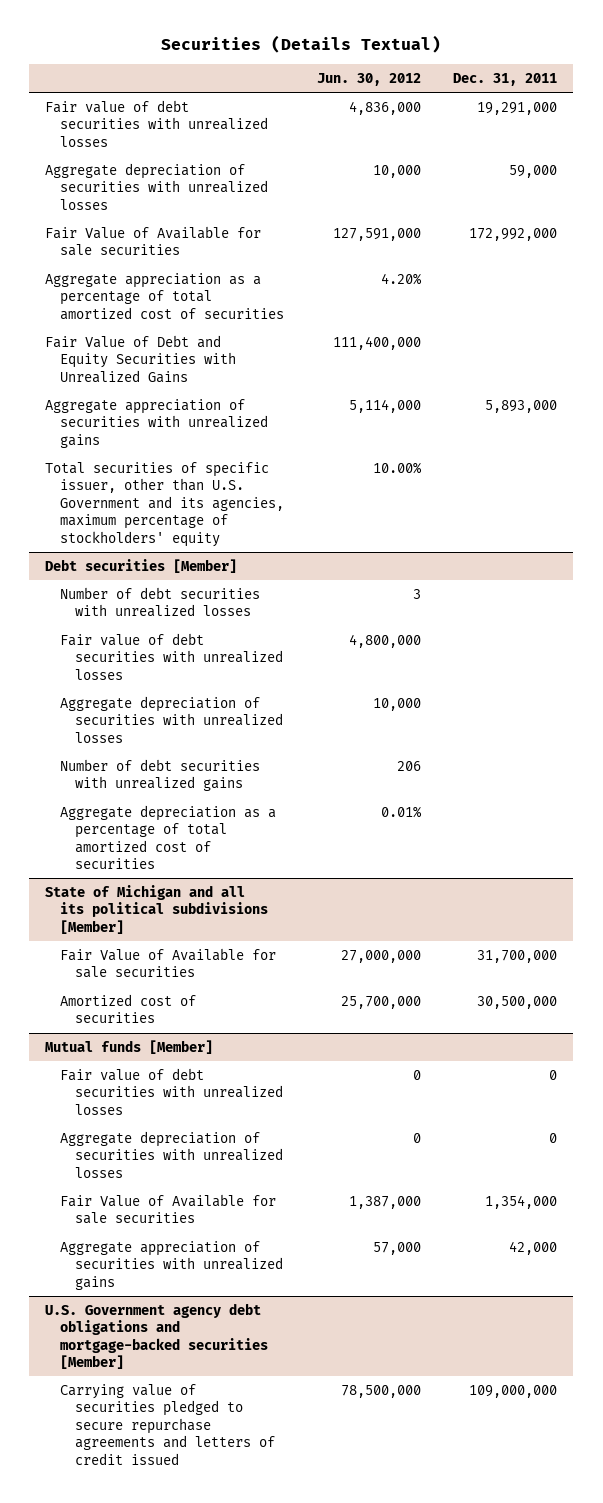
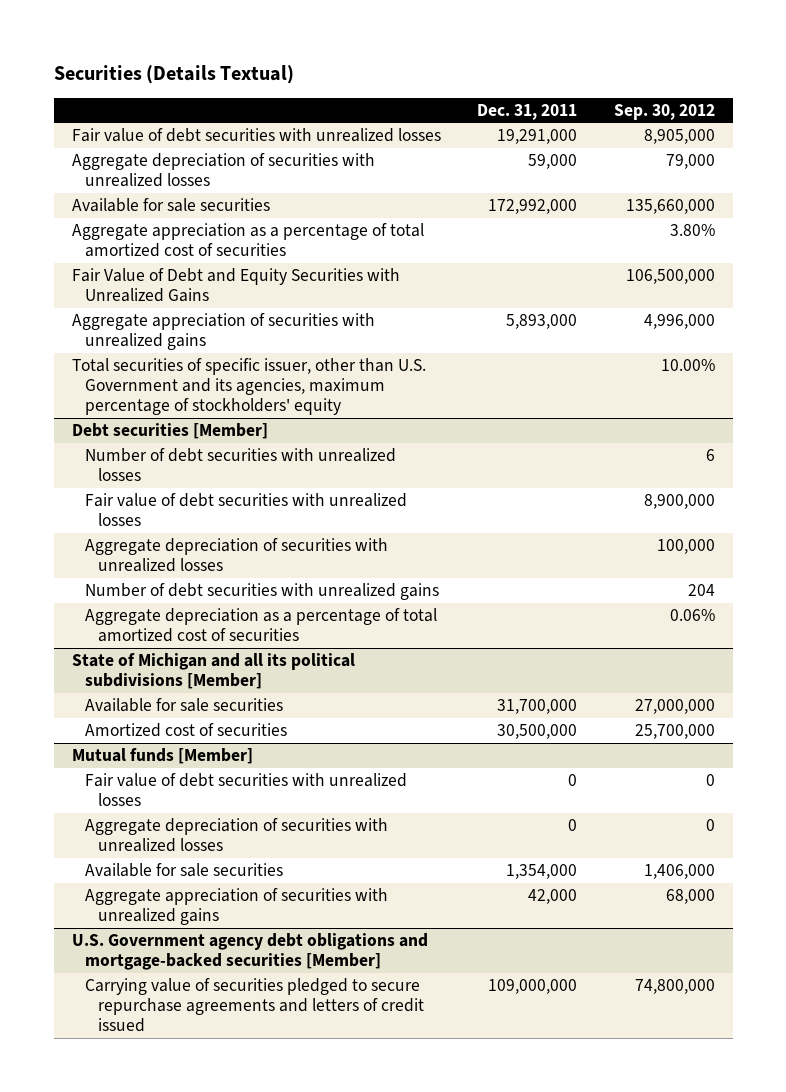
- | Jun. 30, 2012 | Dec. 31, 2011
+ | Dec. 31, 2011 | Sep. 30, 2012
- Fair Value of Available for sale securities | 127,591,000 | 172,992,000
+ Available for sale securities | 172,992,000 | 135,660,000
@ State of Michigan and all its political subdivisions [Member]
- Fair Value of Available for sale securities | 27,000,000 | 31,700,000
+ Available for sale securities | 31,700,000 | 27,000,000
@ Mutual funds [Member]
- Fair Value of Available for sale securities | 1,387,000 | 1,354,000
+ Available for sale securities | 1,354,000 | 1,406,000

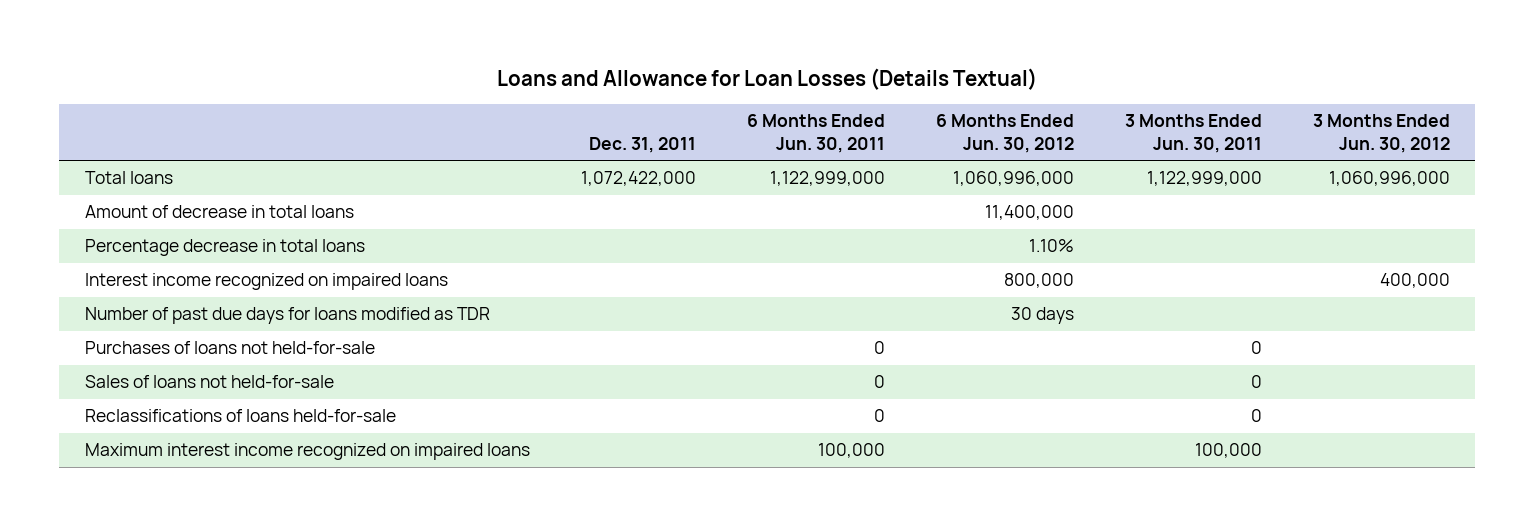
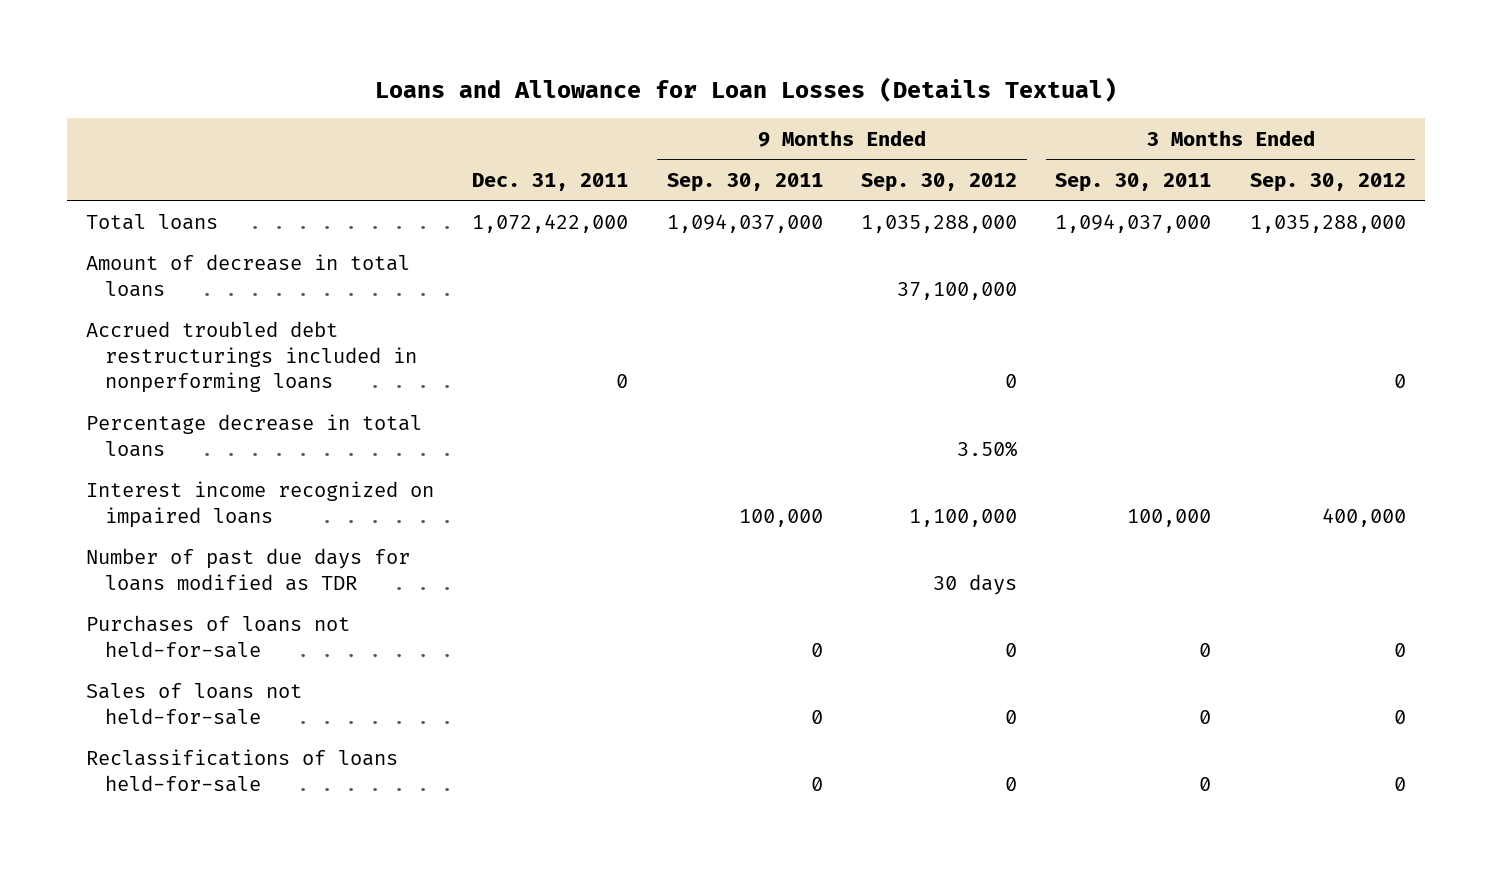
- | Dec. 31, 2011 | 6 Months Ended Jun. 30, 2011 | 6 Months Ended Jun. 30, 2012 | 3 Months Ended Jun. 30, 2011 | 3 Months Ended Jun. 30, 2012
+ | Dec. 31, 2011 | 9 Months Ended Sep. 30, 2011 | 9 Months Ended Sep. 30, 2012 | 3 Months Ended Sep. 30, 2011 | 3 Months Ended Sep. 30, 2012
+ Accrued troubled debt restructurings included in nonperforming loans | 0 | | 0 | | 0
- Maximum interest income recognized on impaired loans | | 100,000 | | 100,000 |

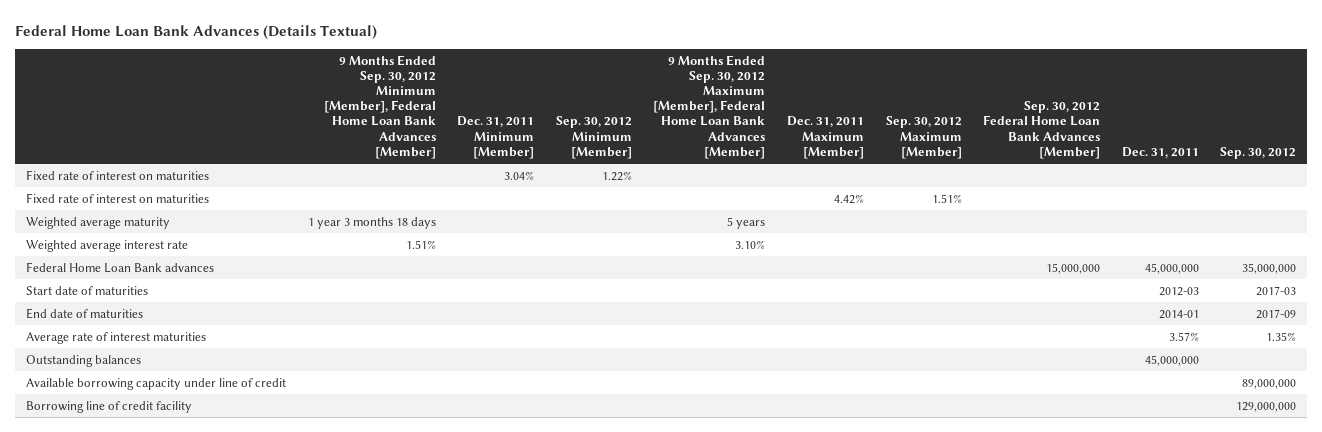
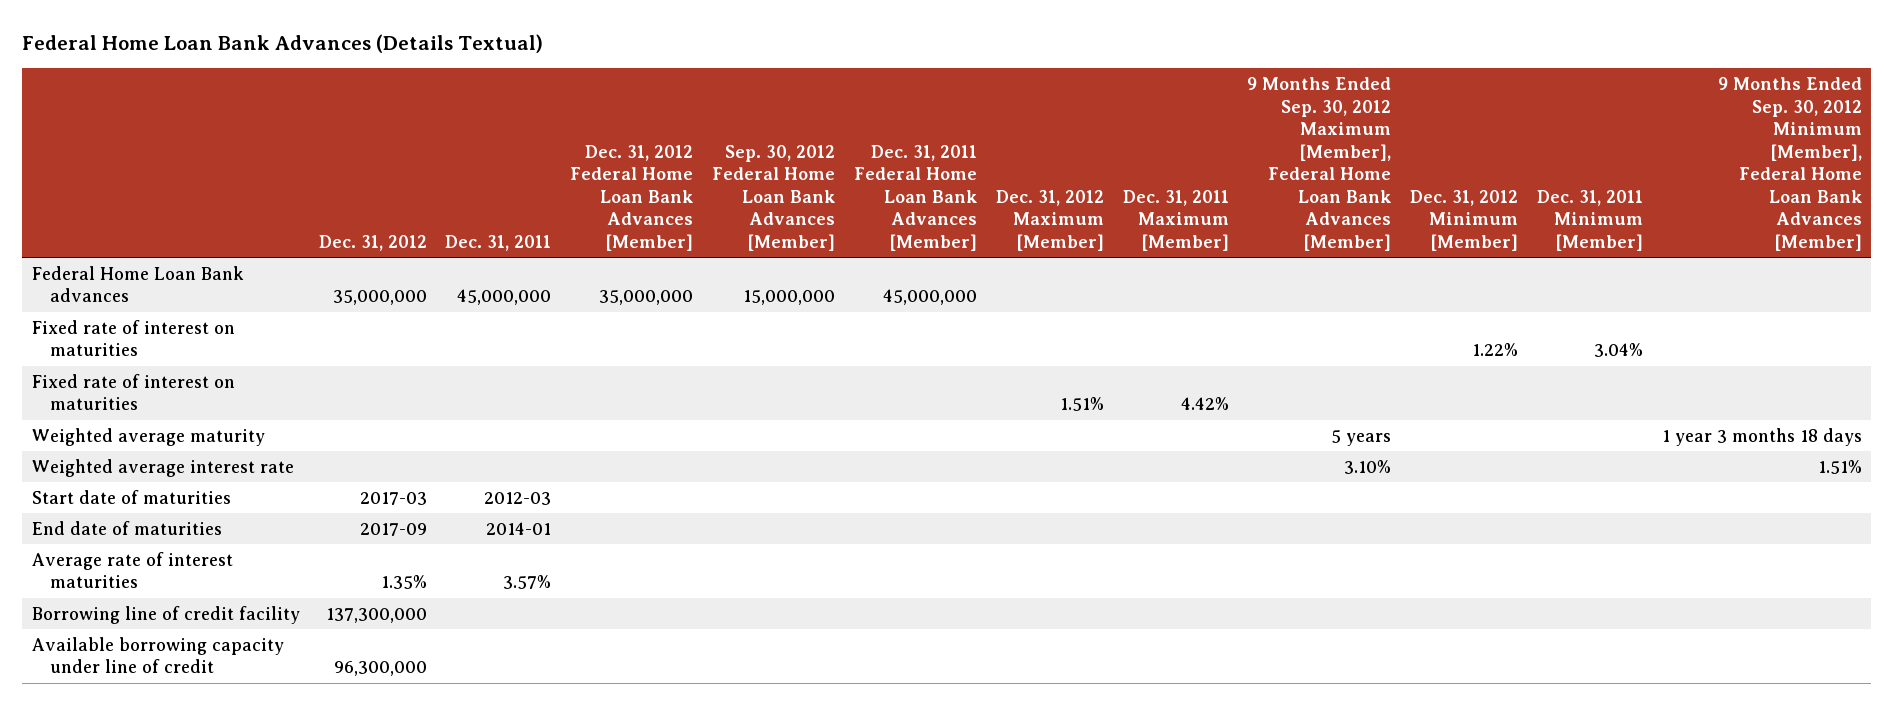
- | 9 Months Ended Sep. 30, 2012 Minimum [Member], Federal Home Loan Bank Advances [Member] | Dec. 31, 2011 Minimum [Member] | Sep. 30, 2012 Minimum [Member] | 9 Months Ended Sep. 30, 2012 Maximum [Member], Federal Home Loan Bank Advances [Member] | Dec. 31, 2011 Maximum [Member] | Sep. 30, 2012 Maximum [Member] | Sep. 30, 2012 Federal Home Loan Bank Advances [Member] | Dec. 31, 2011 | Sep. 30, 2012
+ | Dec. 31, 2012 | Dec. 31, 2011 | Dec. 31, 2012 Federal Home Loan Bank Advances [Member] | Sep. 30, 2012 Federal Home Loan Bank Advances [Member] | Dec. 31, 2011 Federal Home Loan Bank Advances [Member] | Dec. 31, 2012 Maximum [Member] | Dec. 31, 2011 Maximum [Member] | 9 Months Ended Sep. 30, 2012 Maximum [Member], Federal Home Loan Bank Advances [Member] | Dec. 31, 2012 Minimum [Member] | Dec. 31, 2011 Minimum [Member] | 9 Months Ended Sep. 30, 2012 Minimum [Member], Federal Home Loan Bank Advances [Member]
moved up: Federal Home Loan Bank advances | 35,000,000 | 45,000,000 | 35,000,000 | 15,000,000 | 45,000,000 | | | | | |
- Outstanding balances | | | | | | | | 45,000,000 |
moved down: Available borrowing capacity under line of credit | 96,300,000 | | | | | | | | | |

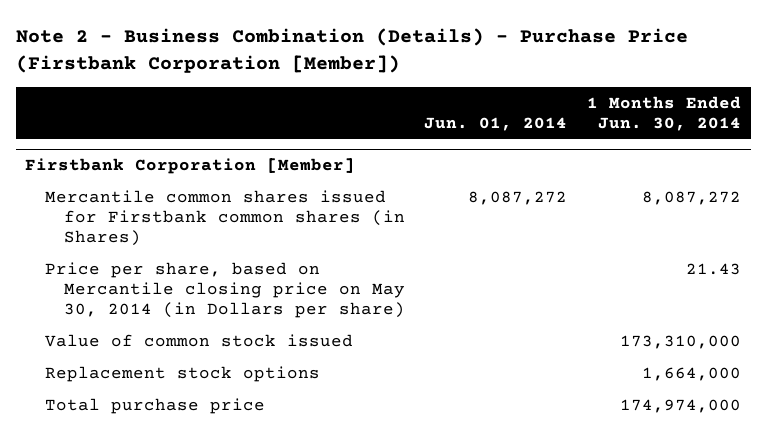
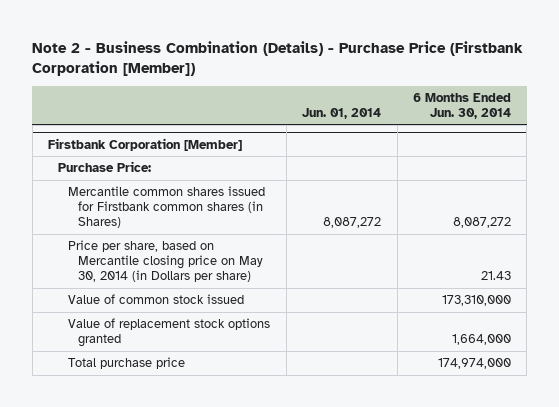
- | Jun. 01, 2014 | 1 Months Ended Jun. 30, 2014
+ | Jun. 01, 2014 | 6 Months Ended Jun. 30, 2014
@ Firstbank Corporation [Member]
+ Purchase Price:
- Replacement stock options | | 1,664,000
+ Value of replacement stock options granted | | 1,664,000

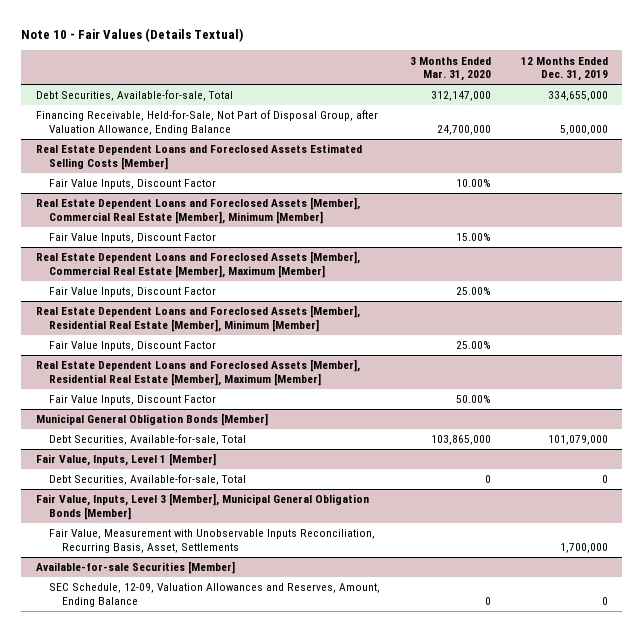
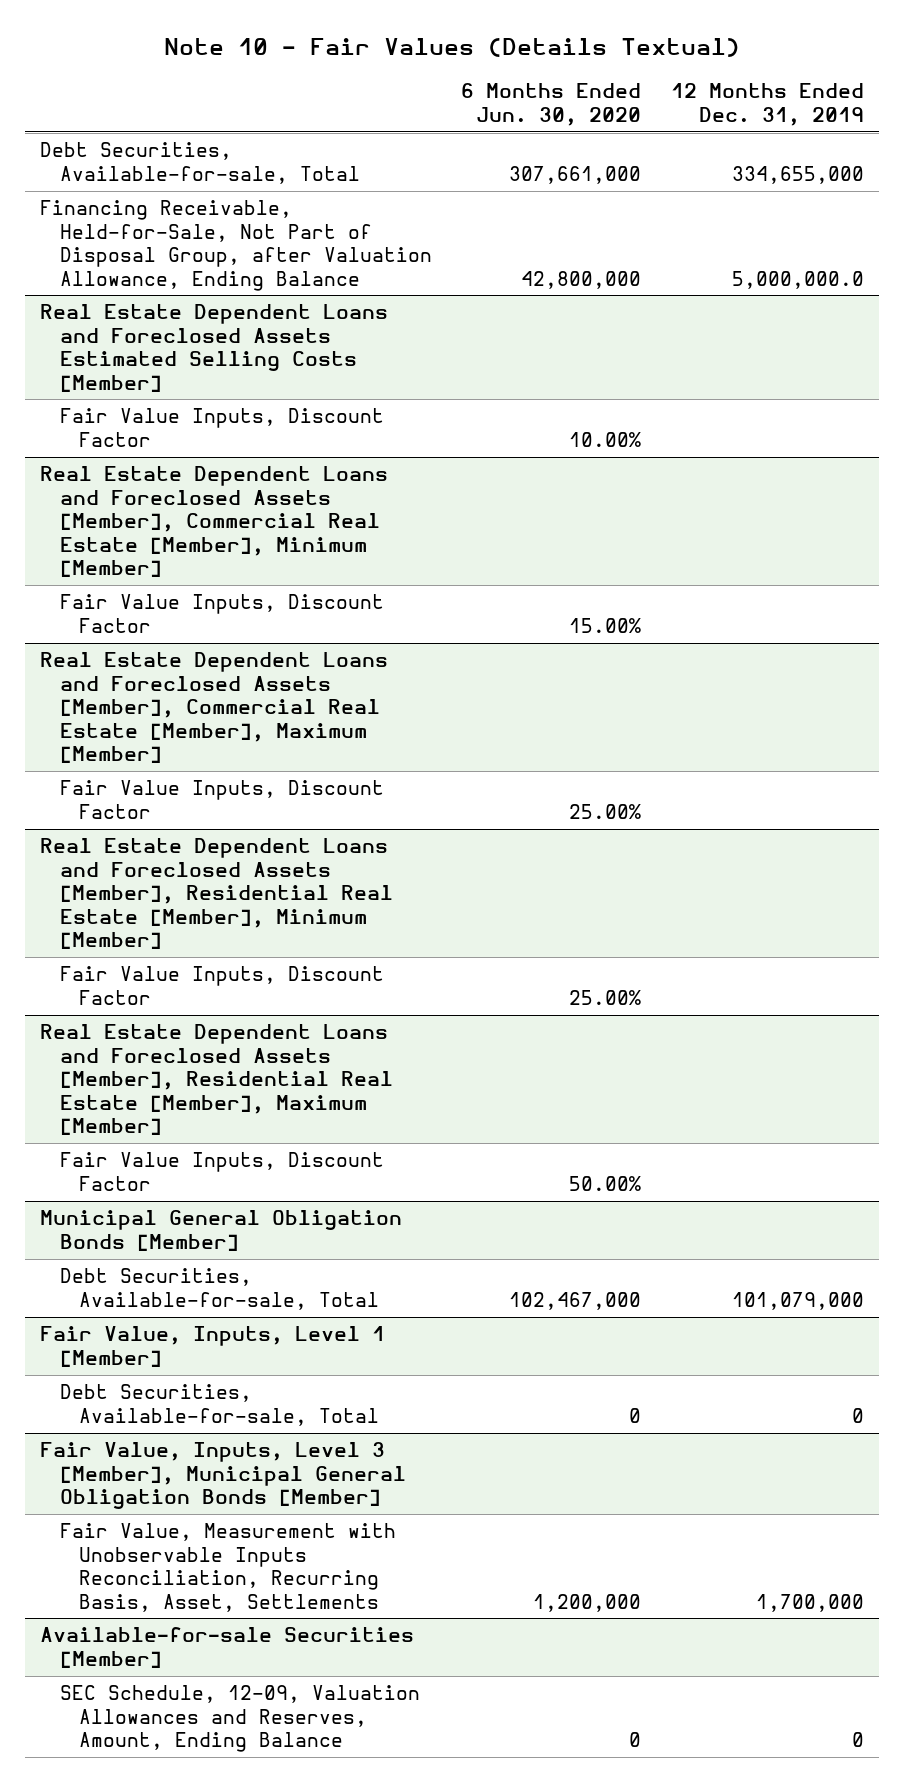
- | 3 Months Ended Mar. 31, 2020 | 12 Months Ended Dec. 31, 2019
+ | 6 Months Ended Jun. 30, 2020 | 12 Months Ended Dec. 31, 2019
- Financing Receivable, Held-for-Sale, Not Part of Disposal Group, after Valuation Allowance, Ending Balance | 24,700,000 | 5,000,000
+ Financing Receivable, Held-for-Sale, Not Part of Disposal Group, after Valuation Allowance, Ending Balance | 42,800,000 | 5,000,000.0

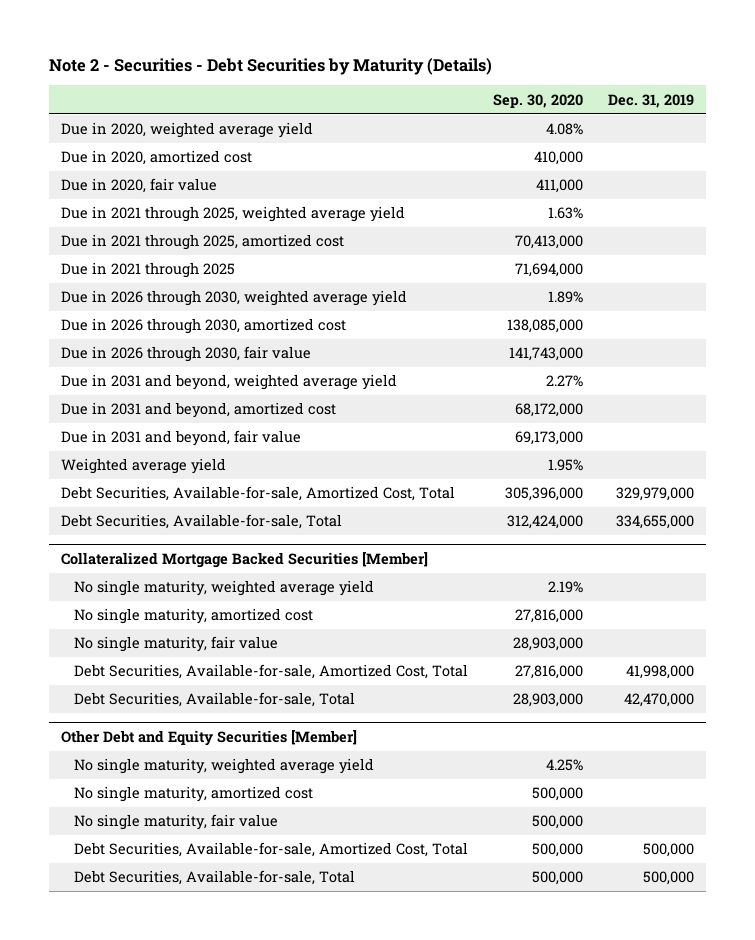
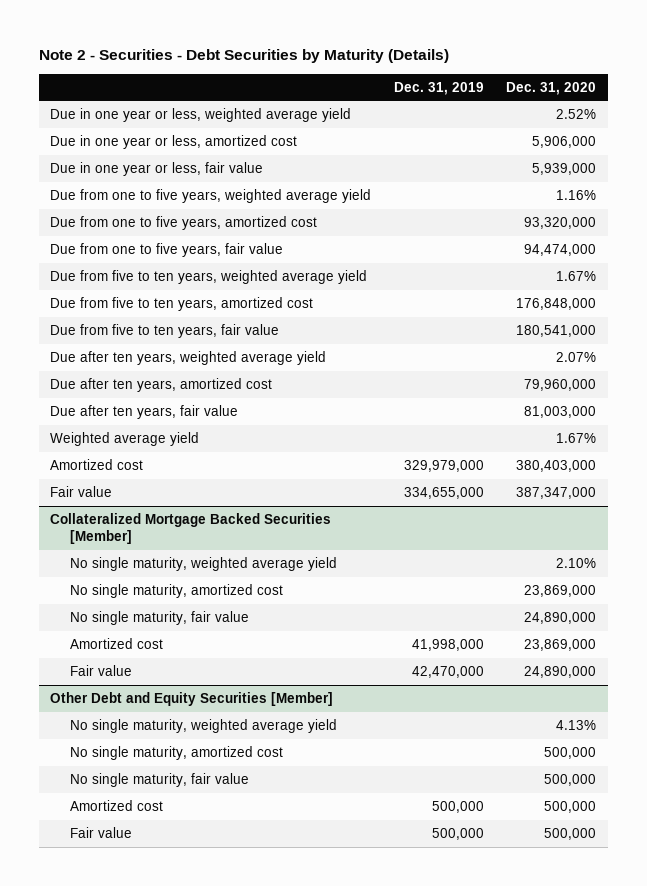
- | Sep. 30, 2020 | Dec. 31, 2019
+ | Dec. 31, 2019 | Dec. 31, 2020
- Due in 2020, weighted average yield | 4.08% |
- Due in 2020, amortized cost | 410,000 |
- Due in 2020, fair value | 411,000 |
- Due in 2021 through 2025, weighted average yield | 1.63% |
- Due in 2021 through 2025, amortized cost | 70,413,000 |
- Due in 2021 through 2025 | 71,694,000 |
- Due in 2026 through 2030, weighted average yield | 1.89% |
- Due in 2026 through 2030, amortized cost | 138,085,000 |
- Due in 2026 through 2030, fair value | 141,743,000 |
- Due in 2031 and beyond, weighted average yield | 2.27% |
- Due in 2031 and beyond, amortized cost | 68,172,000 |
- Due in 2031 and beyond, fair value | 69,173,000 |
+ Due in one year or less, weighted average yield | | 2.52%
+ Due in one year or less, amortized cost | | 5,906,000
+ Due in one year or less, fair value | | 5,939,000
+ Due from one to five years, weighted average yield | | 1.16%
+ Due from one to five years, amortized cost | | 93,320,000
+ Due from one to five years, fair value | | 94,474,000
+ Due from five to ten years, weighted average yield | | 1.67%
+ Due from five to ten years, amortized cost | | 176,848,000
+ Due from five to ten years, fair value | | 180,541,000
+ Due after ten years, weighted average yield | | 2.07%
+ Due after ten years, amortized cost | | 79,960,000
+ Due after ten years, fair value | | 81,003,000
- Debt Securities, Available-for-sale, Amortized Cost, Total | 305,396,000 | 329,979,000
- Debt Securities, Available-for-sale, Total | 312,424,000 | 334,655,000
+ Amortized cost | 329,979,000 | 380,403,000
+ Fair value | 334,655,000 | 387,347,000
@ Collateralized Mortgage Backed Securities [Member]
- Debt Securities, Available-for-sale, Amortized Cost, Total | 27,816,000 | 41,998,000
- Debt Securities, Available-for-sale, Total | 28,903,000 | 42,470,000
+ Amortized cost | 41,998,000 | 23,869,000
+ Fair value | 42,470,000 | 24,890,000
@ Other Debt and Equity Securities [Member]
- Debt Securities, Available-for-sale, Amortized Cost, Total | 500,000 | 500,000
- Debt Securities, Available-for-sale, Total | 500,000 | 500,000
+ Amortized cost | 500,000 | 500,000
+ Fair value | 500,000 | 500,000

